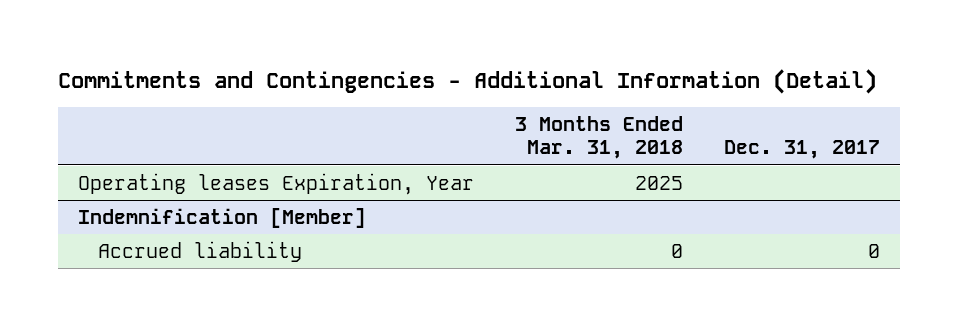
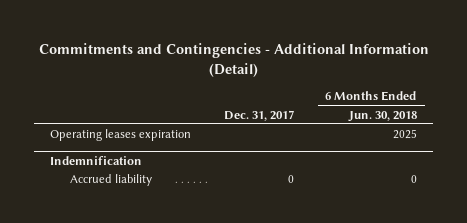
- | 3 Months Ended Mar. 31, 2018 | Dec. 31, 2017
+ | Dec. 31, 2017 | 6 Months Ended Jun. 30, 2018
- Operating leases Expiration, Year | 2025 |
- Indemnification [Member]
+ Operating leases expiration | | 2025
+ Indemnification

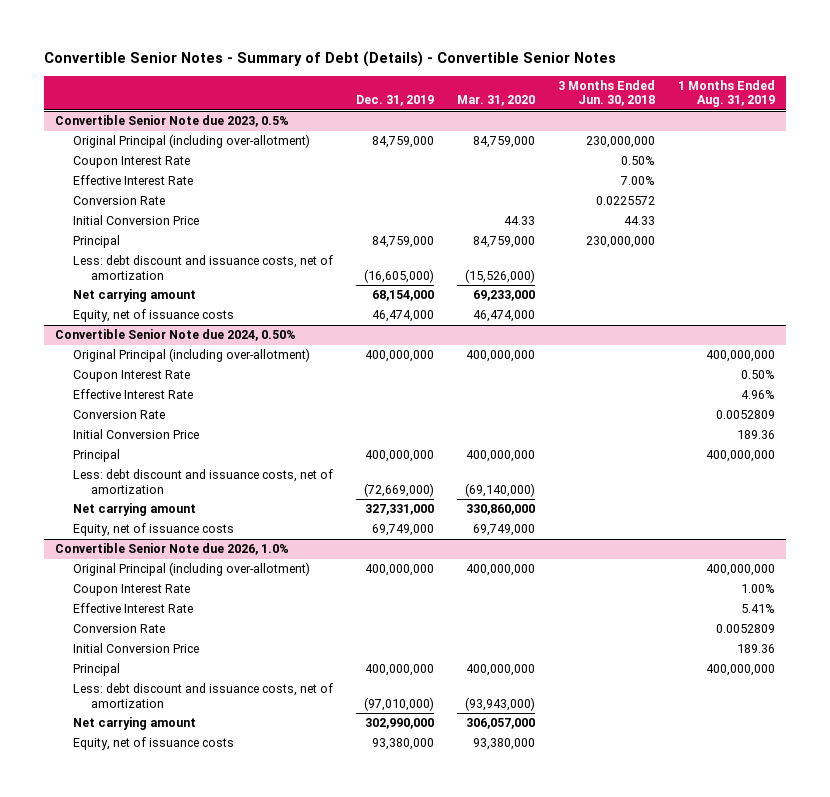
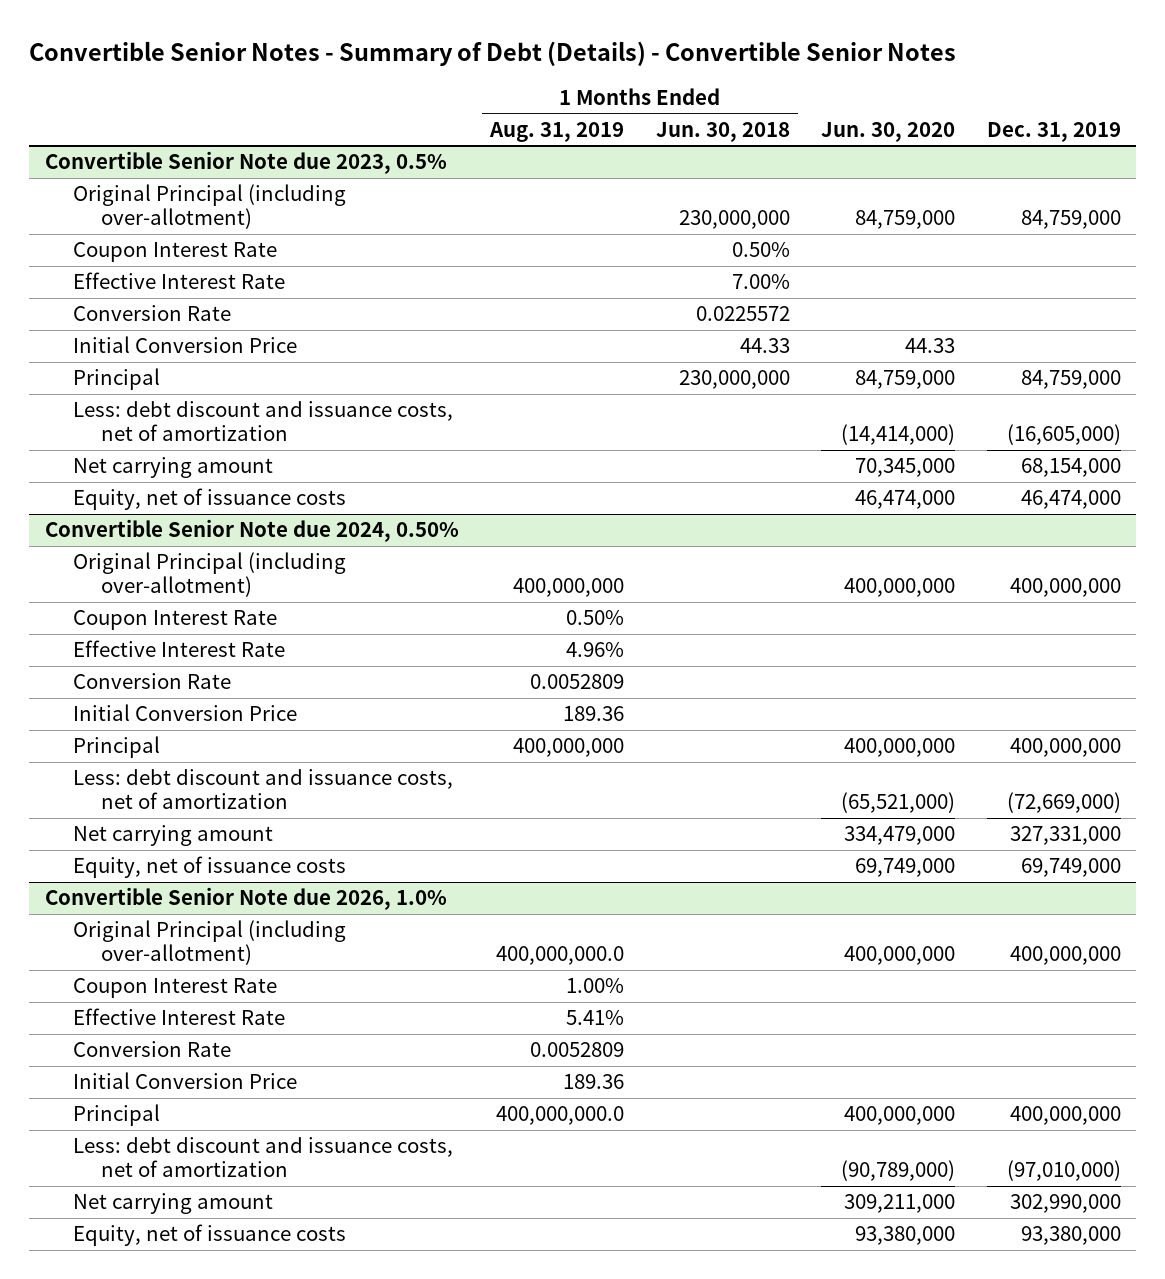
- | Dec. 31, 2019 | Mar. 31, 2020 | 3 Months Ended Jun. 30, 2018 | 1 Months Ended Aug. 31, 2019
+ | 1 Months Ended Aug. 31, 2019 | 1 Months Ended Jun. 30, 2018 | Jun. 30, 2020 | Dec. 31, 2019
@ Convertible Senior Note due 2026, 1.0%
- Original Principal (including over-allotment) | 400,000,000 | 400,000,000 | | 400,000,000
+ Original Principal (including over-allotment) | 400,000,000.0 | | 400,000,000 | 400,000,000
- Principal | 400,000,000 | 400,000,000 | | 400,000,000
+ Principal | 400,000,000.0 | | 400,000,000 | 400,000,000

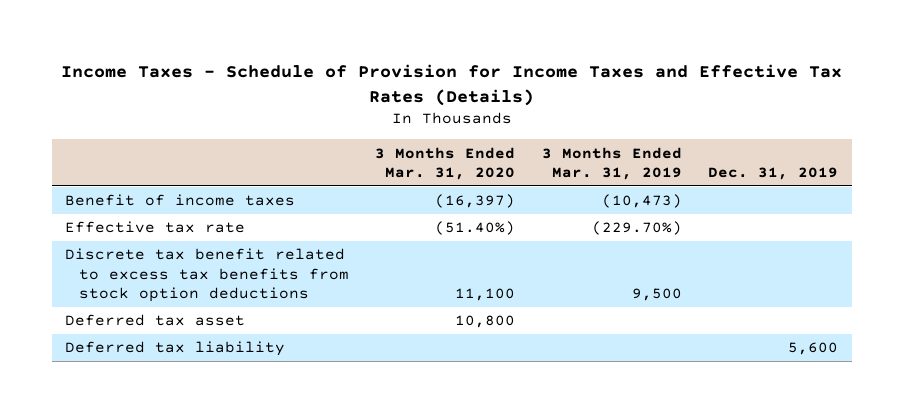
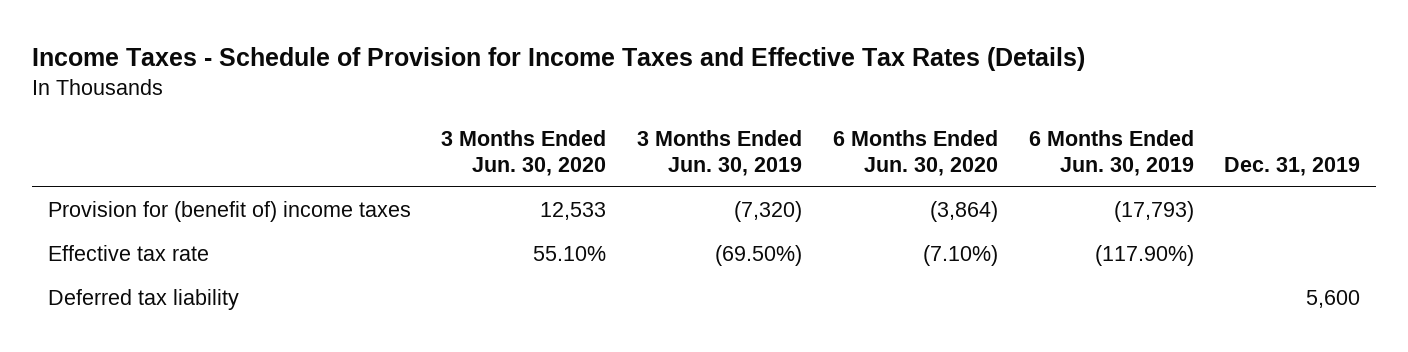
- | 3 Months Ended Mar. 31, 2020 | 3 Months Ended Mar. 31, 2019 | Dec. 31, 2019
+ | 3 Months Ended Jun. 30, 2020 | 3 Months Ended Jun. 30, 2019 | 6 Months Ended Jun. 30, 2020 | 6 Months Ended Jun. 30, 2019 | Dec. 31, 2019
- Benefit of income taxes | (16,397) | (10,473) |
+ Provision for (benefit of) income taxes | 12,533 | (7,320) | (3,864) | (17,793) |
- Discrete tax benefit related to excess tax benefits from stock option deductions | 11,100 | 9,500 |
- Deferred tax asset | 10,800 | |

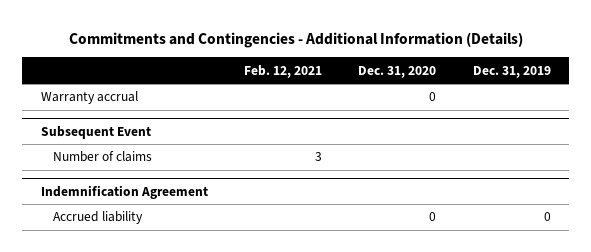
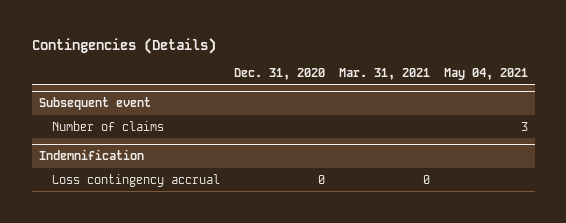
- Commitments and Contingencies - Additional Information (Details)
+ Contingencies (Details)
- | Feb. 12, 2021 | Dec. 31, 2020 | Dec. 31, 2019
+ | Dec. 31, 2020 | Mar. 31, 2021 | May 04, 2021
- Warranty accrual | | 0 |
- Subsequent Event
+ Subsequent event
- Indemnification Agreement
- Accrued liability | | 0 | 0
+ Indemnification
+ Loss contingency accrual | 0 | 0 |

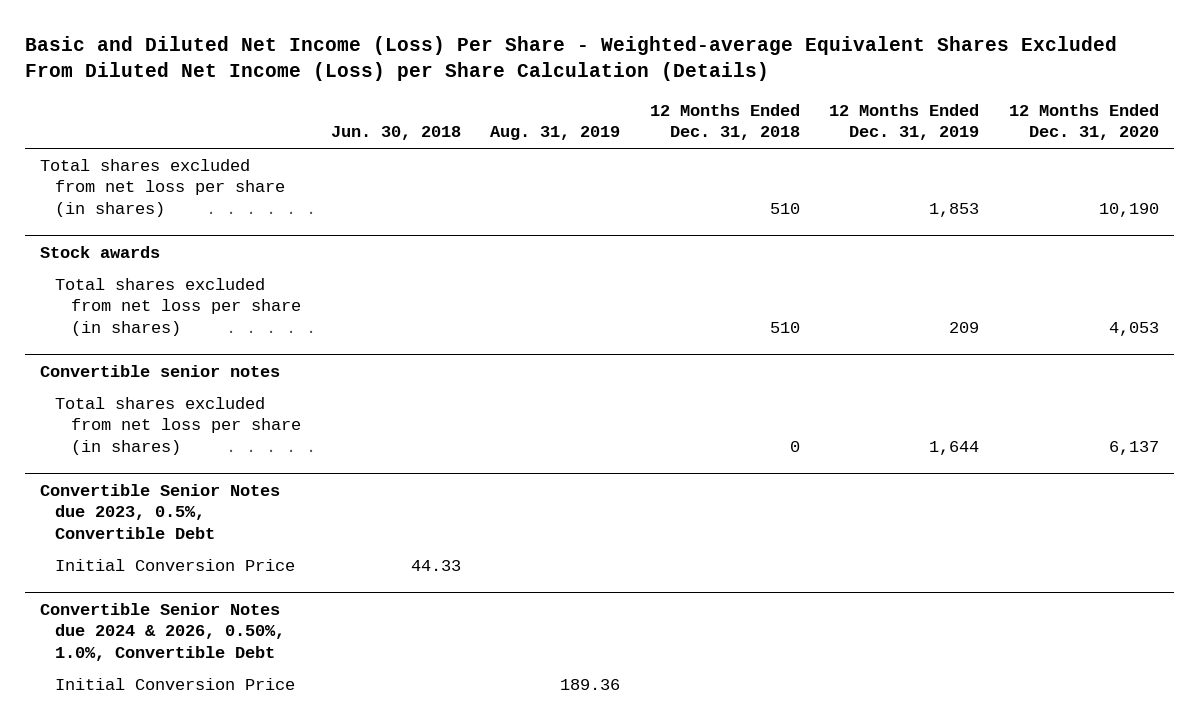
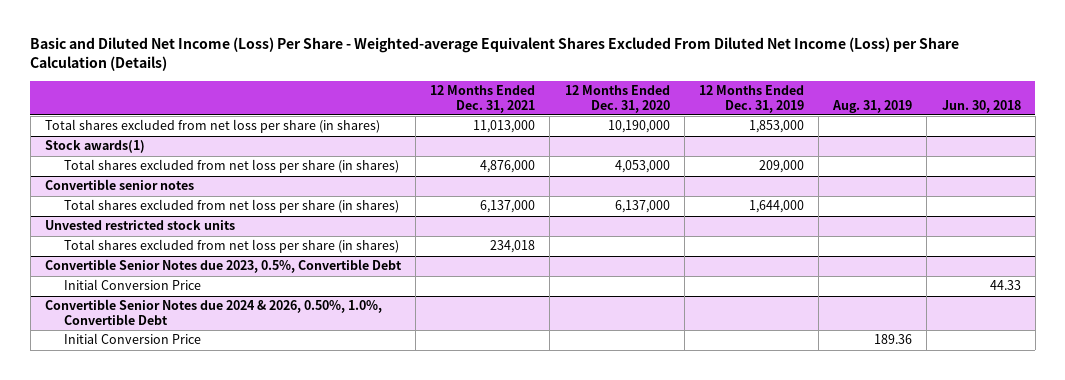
- | Jun. 30, 2018 | Aug. 31, 2019 | 12 Months Ended Dec. 31, 2018 | 12 Months Ended Dec. 31, 2019 | 12 Months Ended Dec. 31, 2020
+ | 12 Months Ended Dec. 31, 2021 | 12 Months Ended Dec. 31, 2020 | 12 Months Ended Dec. 31, 2019 | Aug. 31, 2019 | Jun. 30, 2018
- Total shares excluded from net loss per share (in shares) | | | 510 | 1,853 | 10,190
- Stock awards
- Total shares excluded from net loss per share (in shares) | | | 510 | 209 | 4,053
+ Total shares excluded from net loss per share (in shares) | 11,013,000 | 10,190,000 | 1,853,000 | |
+ Stock awards(1)
+ Total shares excluded from net loss per share (in shares) | 4,876,000 | 4,053,000 | 209,000 | |
@ Convertible senior notes
- Total shares excluded from net loss per share (in shares) | | | 0 | 1,644 | 6,137
+ Total shares excluded from net loss per share (in shares) | 6,137,000 | 6,137,000 | 1,644,000 | |
+ Unvested restricted stock units
+ Total shares excluded from net loss per share (in shares) | 234,018 | | | |

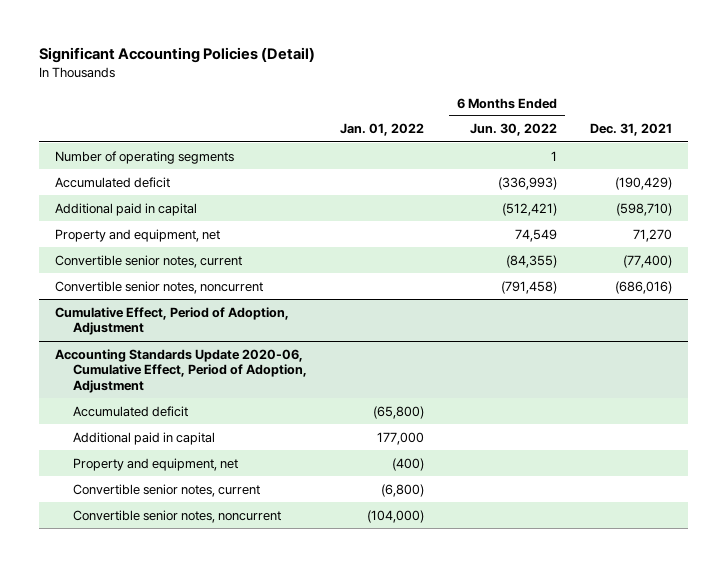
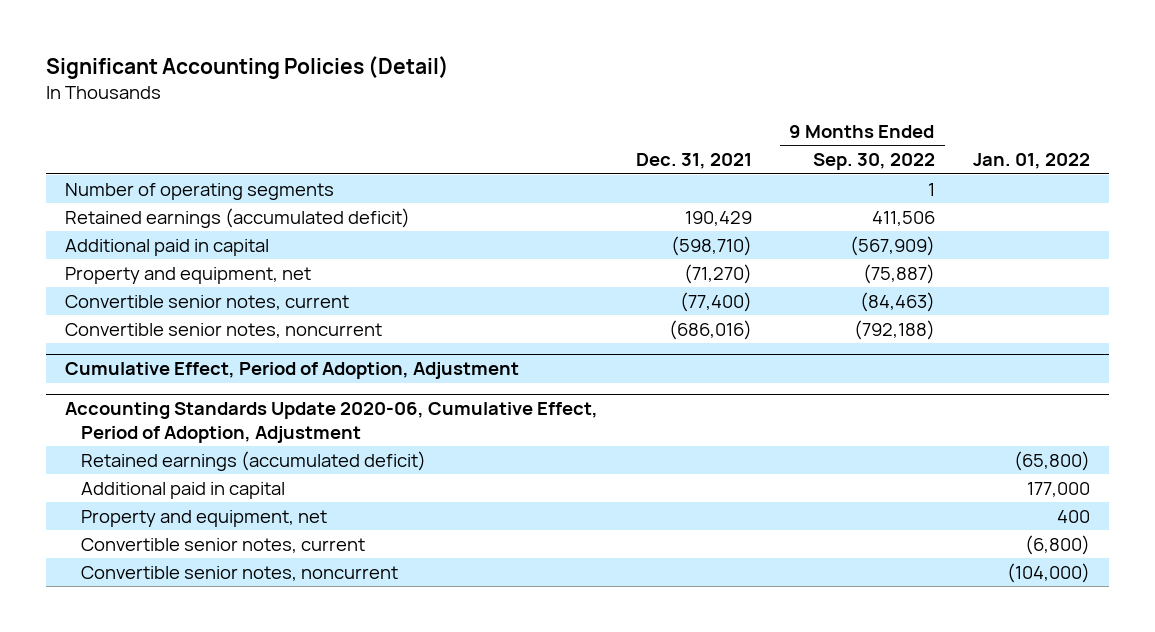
- | Jan. 01, 2022 | 6 Months Ended Jun. 30, 2022 | Dec. 31, 2021
+ | Dec. 31, 2021 | 9 Months Ended Sep. 30, 2022 | Jan. 01, 2022
- Accumulated deficit | | (336,993) | (190,429)
+ Retained earnings (accumulated deficit) | 190,429 | 411,506 |
- Property and equipment, net | | 74,549 | 71,270
+ Property and equipment, net | (71,270) | (75,887) |
@ Accounting Standards Update 2020-06, Cumulative Effect, Period of Adoption, Adjustment
- Accumulated deficit | (65,800) | |
+ Retained earnings (accumulated deficit) | | | (65,800)
- Property and equipment, net | (400) | |
+ Property and equipment, net | | | 400

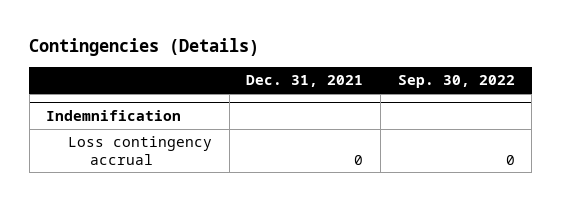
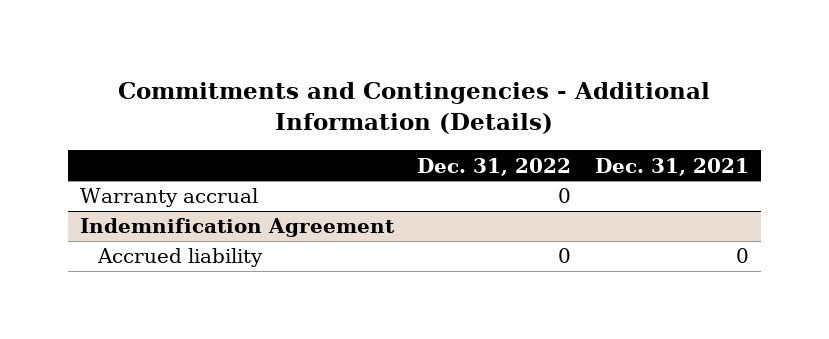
- Contingencies (Details)
+ Commitments and Contingencies - Additional Information (Details)
- | Dec. 31, 2021 | Sep. 30, 2022
+ | Dec. 31, 2022 | Dec. 31, 2021
- Indemnification
- Loss contingency accrual | 0 | 0
+ Warranty accrual | 0 |
+ Indemnification Agreement
+ Accrued liability | 0 | 0

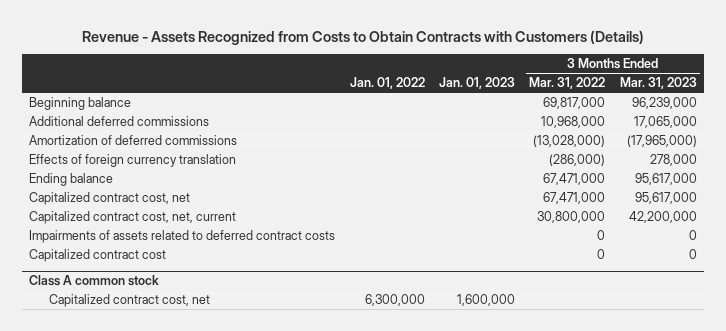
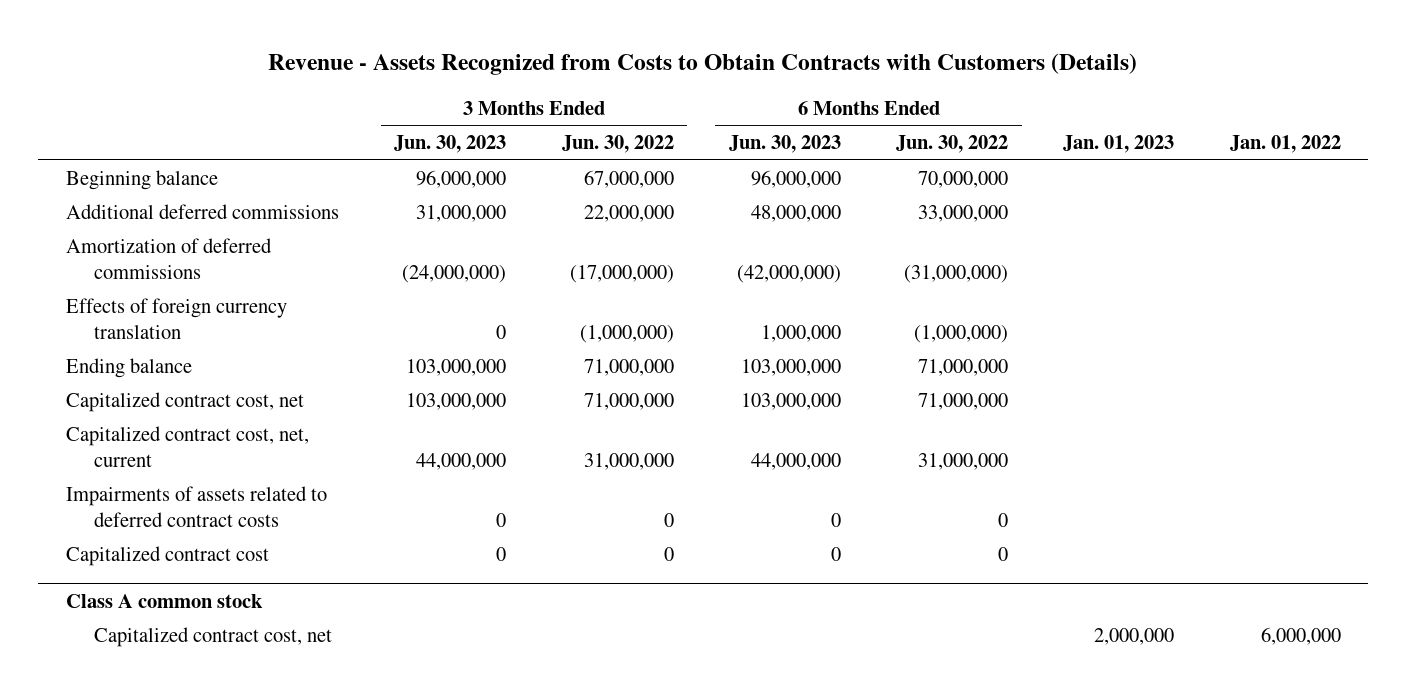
- | Jan. 01, 2022 | Jan. 01, 2023 | 3 Months Ended Mar. 31, 2022 | 3 Months Ended Mar. 31, 2023
+ | 3 Months Ended Jun. 30, 2023 | 3 Months Ended Jun. 30, 2022 | 6 Months Ended Jun. 30, 2023 | 6 Months Ended Jun. 30, 2022 | Jan. 01, 2023 | Jan. 01, 2022
@ Class A common stock
- Capitalized contract cost, net | 6,300,000 | 1,600,000 | |
+ Capitalized contract cost, net | | | | | 2,000,000 | 6,000,000

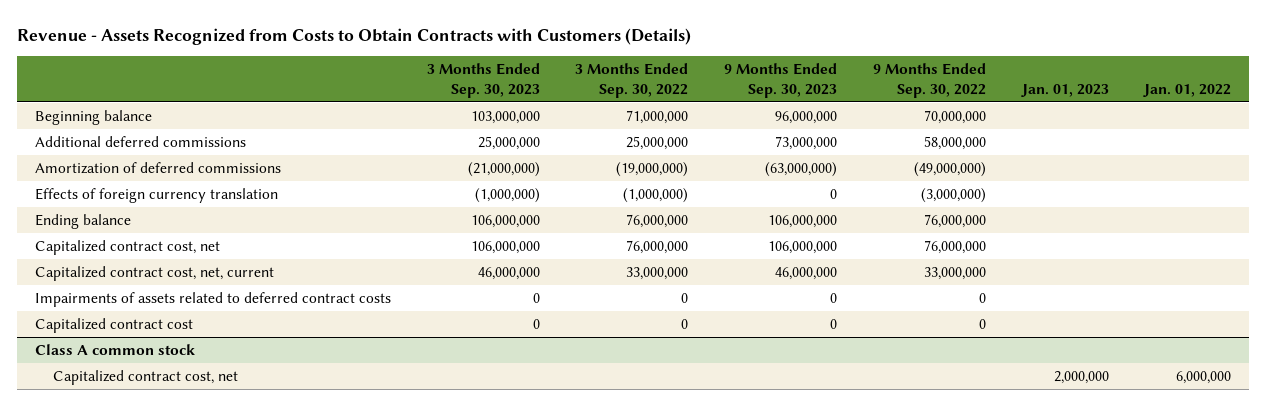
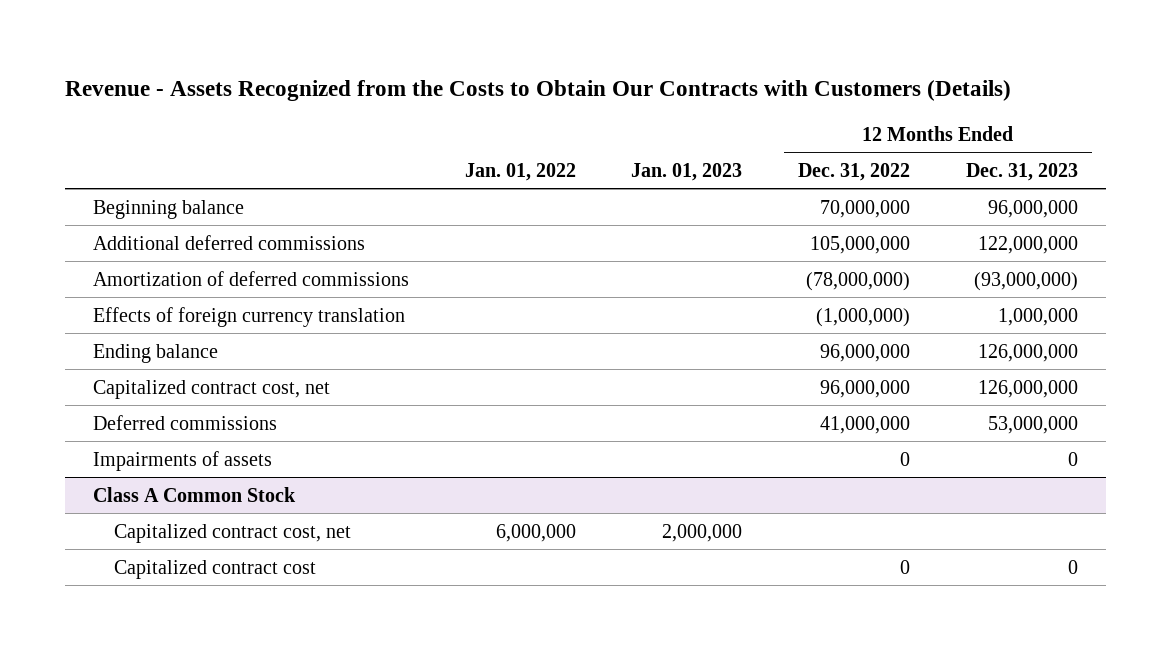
- Revenue - Assets Recognized from Costs to Obtain Contracts with Customers (Details)
+ Revenue - Assets Recognized from the Costs to Obtain Our Contracts with Customers (Details)
- | 3 Months Ended Sep. 30, 2023 | 3 Months Ended Sep. 30, 2022 | 9 Months Ended Sep. 30, 2023 | 9 Months Ended Sep. 30, 2022 | Jan. 01, 2023 | Jan. 01, 2022
+ | Jan. 01, 2022 | Jan. 01, 2023 | 12 Months Ended Dec. 31, 2022 | 12 Months Ended Dec. 31, 2023
- Capitalized contract cost, net, current | 46,000,000 | 33,000,000 | 46,000,000 | 33,000,000 | |
- Impairments of assets related to deferred contract costs | 0 | 0 | 0 | 0 | |
- Capitalized contract cost | 0 | 0 | 0 | 0 | |
- Class A common stock
+ Deferred commissions | | | 41,000,000 | 53,000,000
+ Impairments of assets | | | 0 | 0
+ Class A Common Stock
+ Capitalized contract cost | | | 0 | 0

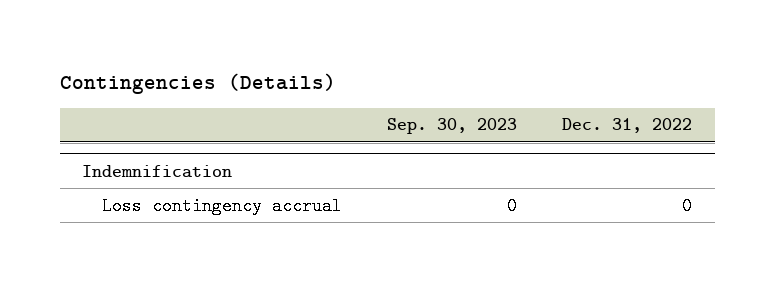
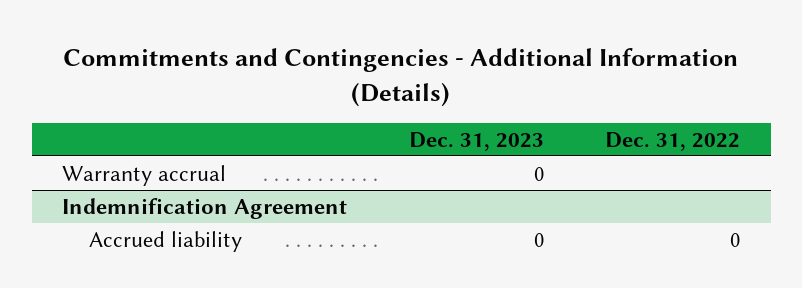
- Contingencies (Details)
+ Commitments and Contingencies - Additional Information (Details)
- | Sep. 30, 2023 | Dec. 31, 2022
+ | Dec. 31, 2023 | Dec. 31, 2022
- Indemnification
- Loss contingency accrual | 0 | 0
+ Warranty accrual | 0 |
+ Indemnification Agreement
+ Accrued liability | 0 | 0

